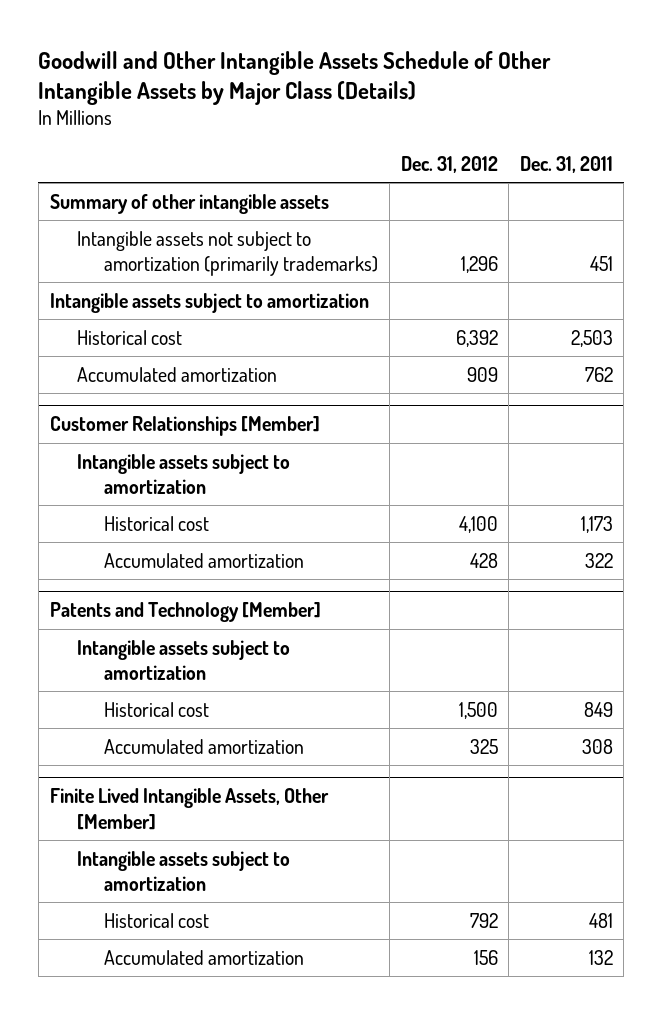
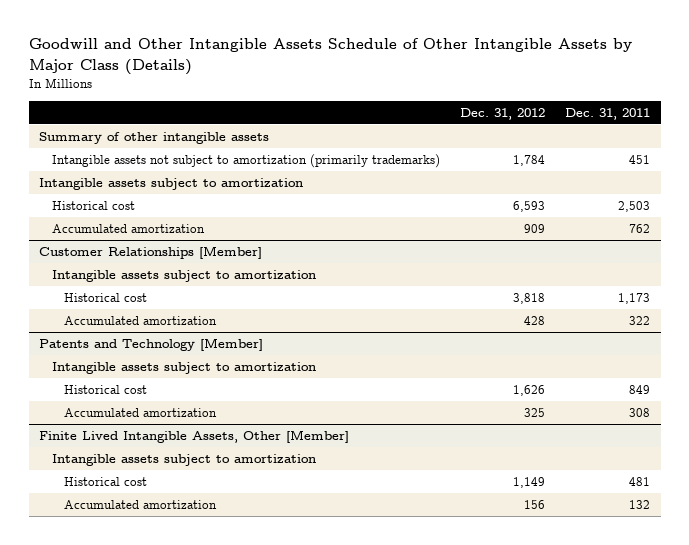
- Intangible assets not subject to amortization (primarily trademarks) | 1,296 | 451
+ Intangible assets not subject to amortization (primarily trademarks) | 1,784 | 451
- Historical cost | 6,392 | 2,503
+ Historical cost | 6,593 | 2,503
@ Customer Relationships [Member]
- Historical cost | 4,100 | 1,173
+ Historical cost | 3,818 | 1,173
@ Patents and Technology [Member]
- Historical cost | 1,500 | 849
+ Historical cost | 1,626 | 849
@ Finite Lived Intangible Assets, Other [Member]
- Historical cost | 792 | 481
+ Historical cost | 1,149 | 481

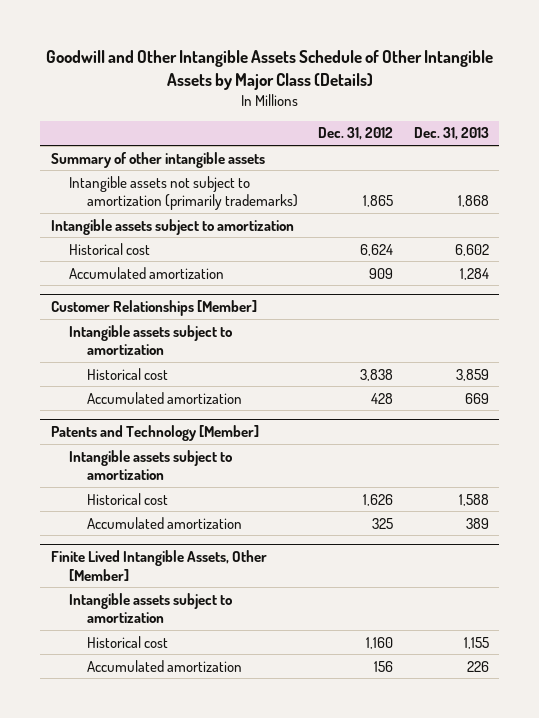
- | Dec. 31, 2012 | Dec. 31, 2011
+ | Dec. 31, 2012 | Dec. 31, 2013
- Intangible assets not subject to amortization (primarily trademarks) | 1,784 | 451
+ Intangible assets not subject to amortization (primarily trademarks) | 1,865 | 1,868
- Historical cost | 6,593 | 2,503
+ Historical cost | 6,624 | 6,602
@ Customer Relationships [Member]
- Historical cost | 3,818 | 1,173
+ Historical cost | 3,838 | 3,859
@ Finite Lived Intangible Assets, Other [Member]
- Historical cost | 1,149 | 481
+ Historical cost | 1,160 | 1,155

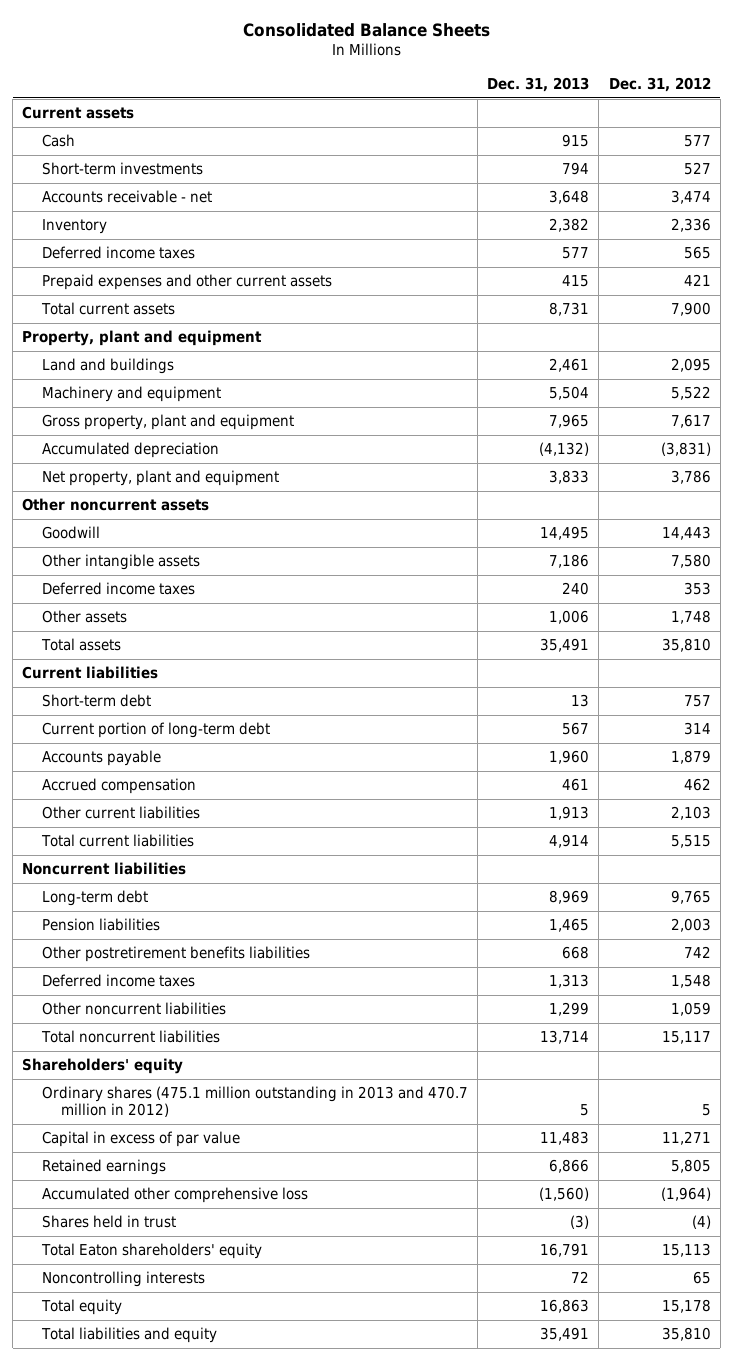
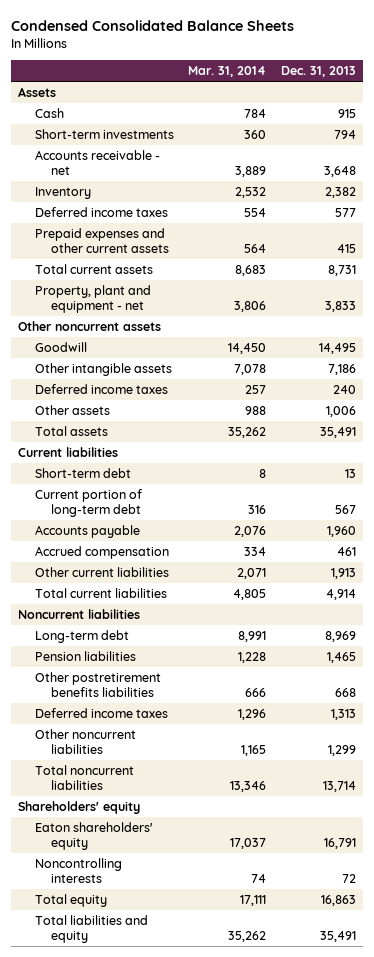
- Consolidated Balance Sheets
+ Condensed Consolidated Balance Sheets
- | Dec. 31, 2013 | Dec. 31, 2012
+ | Mar. 31, 2014 | Dec. 31, 2013
- Current assets
+ Assets
- Property, plant and equipment
- Land and buildings | 2,461 | 2,095
- Machinery and equipment | 5,504 | 5,522
- Gross property, plant and equipment | 7,965 | 7,617
- Accumulated depreciation | (4,132) | (3,831)
- Net property, plant and equipment | 3,833 | 3,786
+ Property, plant and equipment - net | 3,806 | 3,833
- Ordinary shares (475.1 million outstanding in 2013 and 470.7 million in 2012) | 5 | 5
- Capital in excess of par value | 11,483 | 11,271
- Retained earnings | 6,866 | 5,805
- Accumulated other comprehensive loss | (1,560) | (1,964)
- Shares held in trust | (3) | (4)
- Total Eaton shareholders' equity | 16,791 | 15,113
+ Eaton shareholders' equity | 17,037 | 16,791

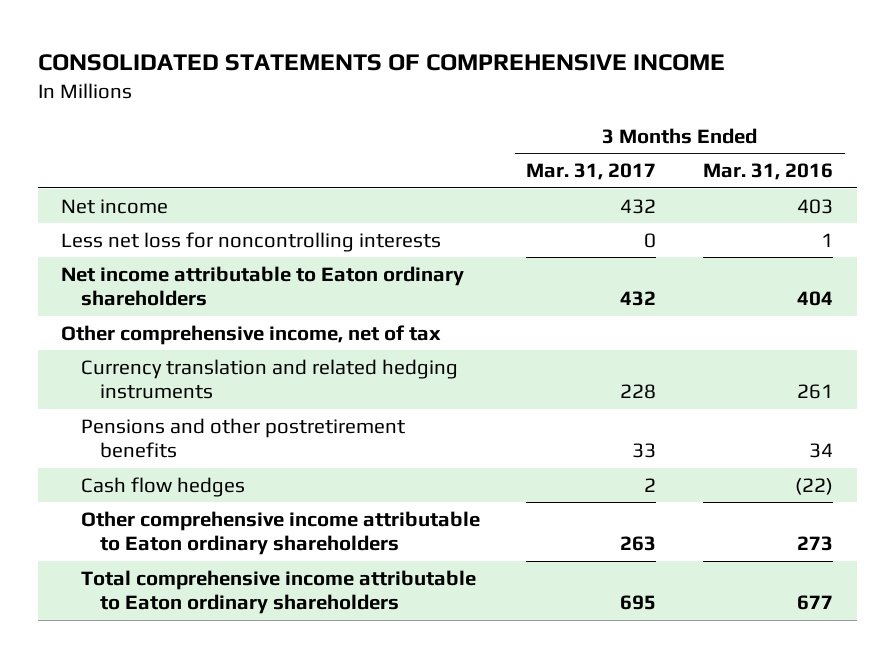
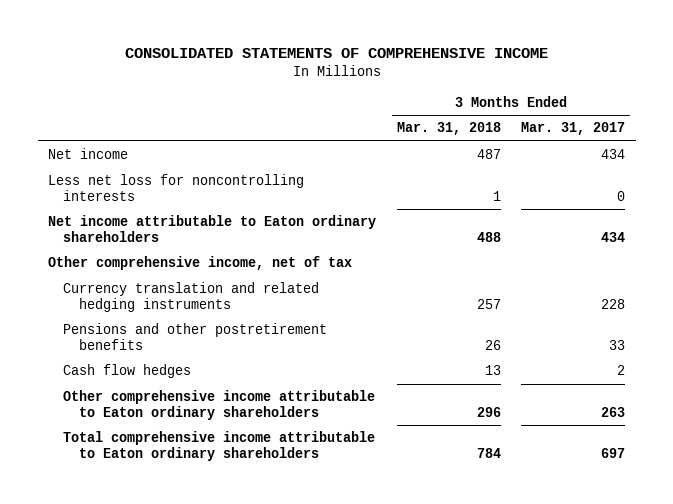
- | 3 Months Ended Mar. 31, 2017 | 3 Months Ended Mar. 31, 2016
+ | 3 Months Ended Mar. 31, 2018 | 3 Months Ended Mar. 31, 2017
- Net income | 432 | 403
+ Net income | 487 | 434
- Net income attributable to Eaton ordinary shareholders | 432 | 404
+ Net income attributable to Eaton ordinary shareholders | 488 | 434
- Total comprehensive income attributable to Eaton ordinary shareholders | 695 | 677
+ Total comprehensive income attributable to Eaton ordinary shareholders | 784 | 697

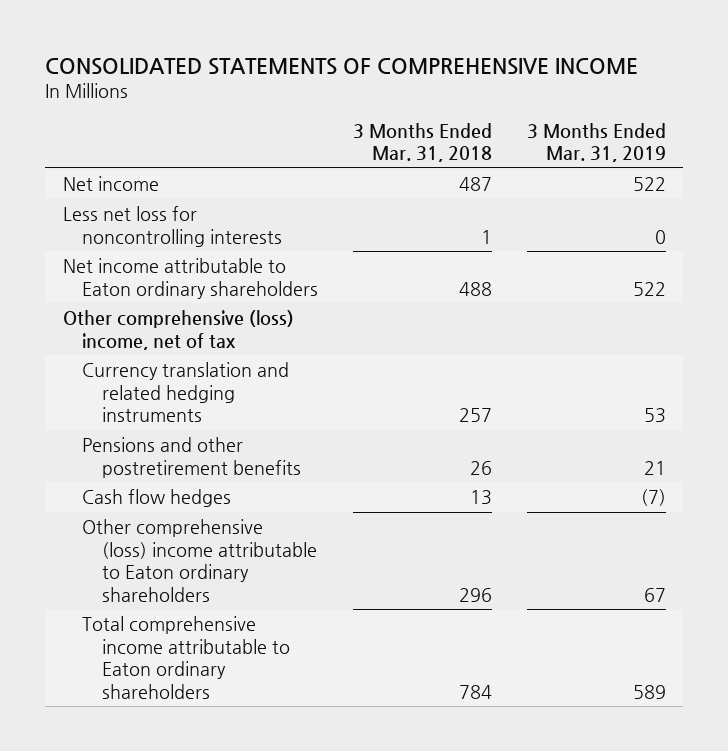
- | 3 Months Ended Mar. 31, 2018 | 3 Months Ended Mar. 31, 2017
+ | 3 Months Ended Mar. 31, 2018 | 3 Months Ended Mar. 31, 2019
- Other comprehensive income, net of tax
+ Other comprehensive (loss) income, net of tax
- Other comprehensive income attributable to Eaton ordinary shareholders | 296 | 263
+ Other comprehensive (loss) income attributable to Eaton ordinary shareholders | 296 | 67

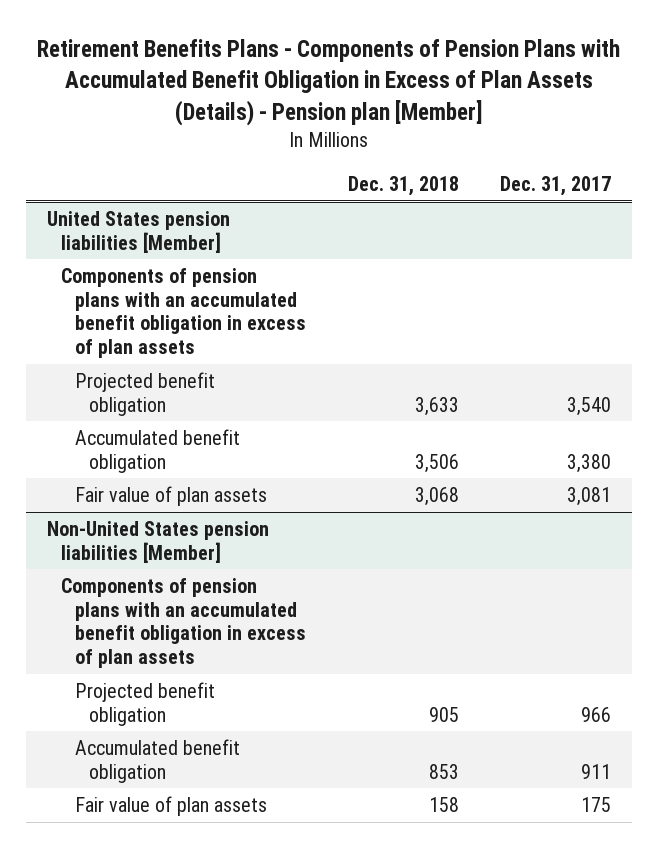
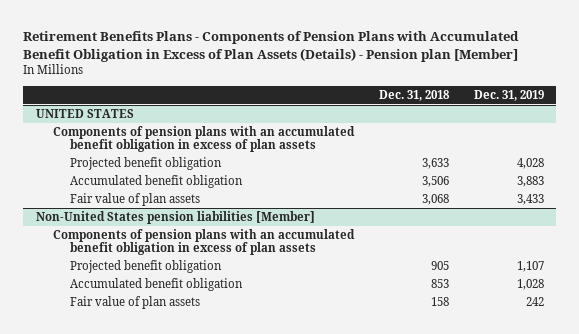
- | Dec. 31, 2018 | Dec. 31, 2017
+ | Dec. 31, 2018 | Dec. 31, 2019
- United States pension liabilities [Member]
+ UNITED STATES

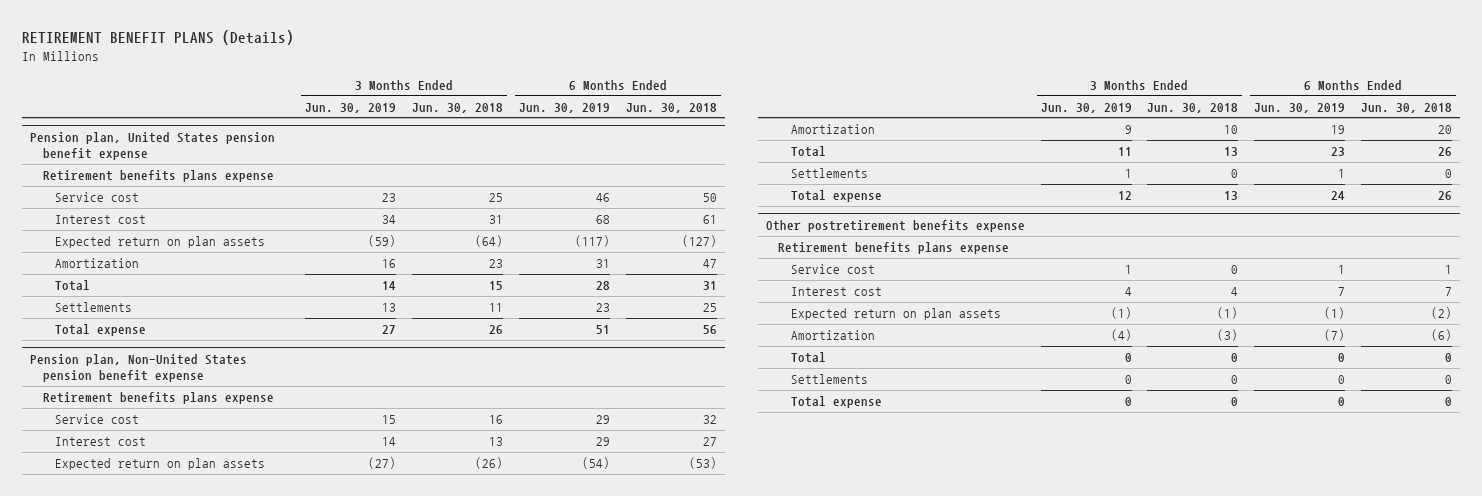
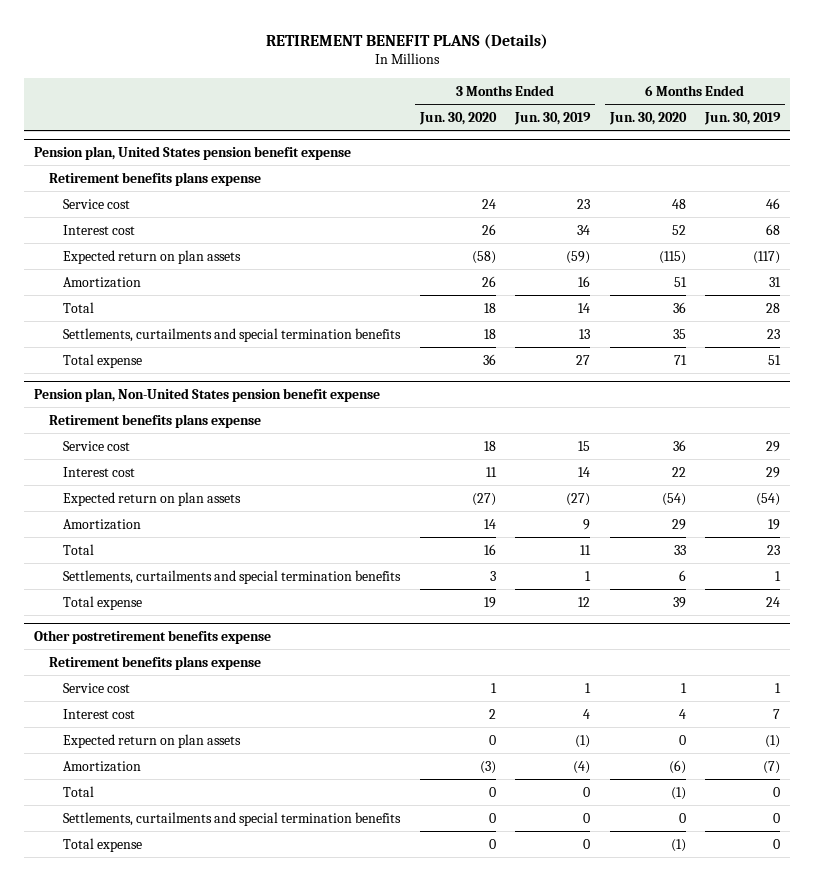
- | 3 Months Ended Jun. 30, 2019 | 3 Months Ended Jun. 30, 2018 | 6 Months Ended Jun. 30, 2019 | 6 Months Ended Jun. 30, 2018
+ | 3 Months Ended Jun. 30, 2020 | 3 Months Ended Jun. 30, 2019 | 6 Months Ended Jun. 30, 2020 | 6 Months Ended Jun. 30, 2019
@ Pension plan, United States pension benefit expense
- Settlements | 13 | 11 | 23 | 25
+ Settlements, curtailments and special termination benefits | 18 | 13 | 35 | 23
@ Pension plan, Non-United States pension benefit expense
- Settlements | 1 | 0 | 1 | 0
+ Settlements, curtailments and special termination benefits | 3 | 1 | 6 | 1
@ Other postretirement benefits expense
- Settlements | 0 | 0 | 0 | 0
+ Settlements, curtailments and special termination benefits | 0 | 0 | 0 | 0

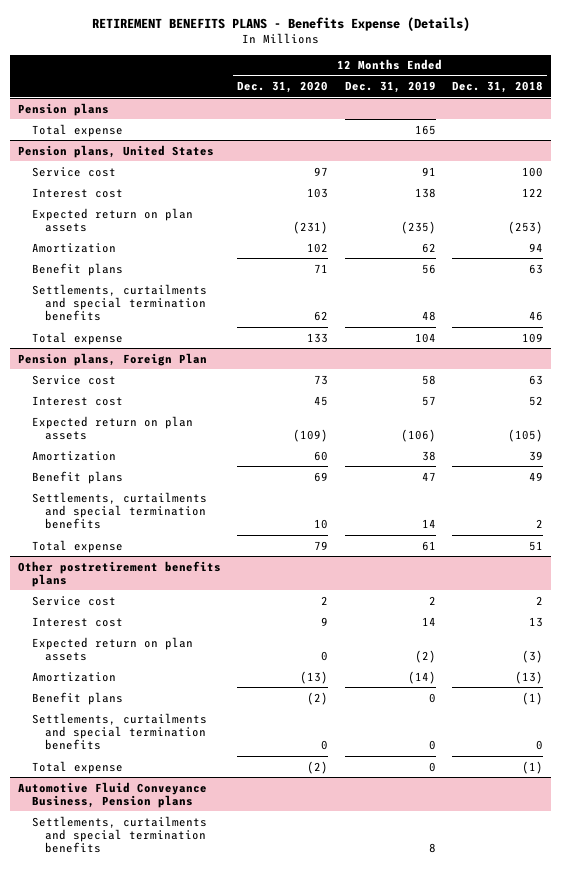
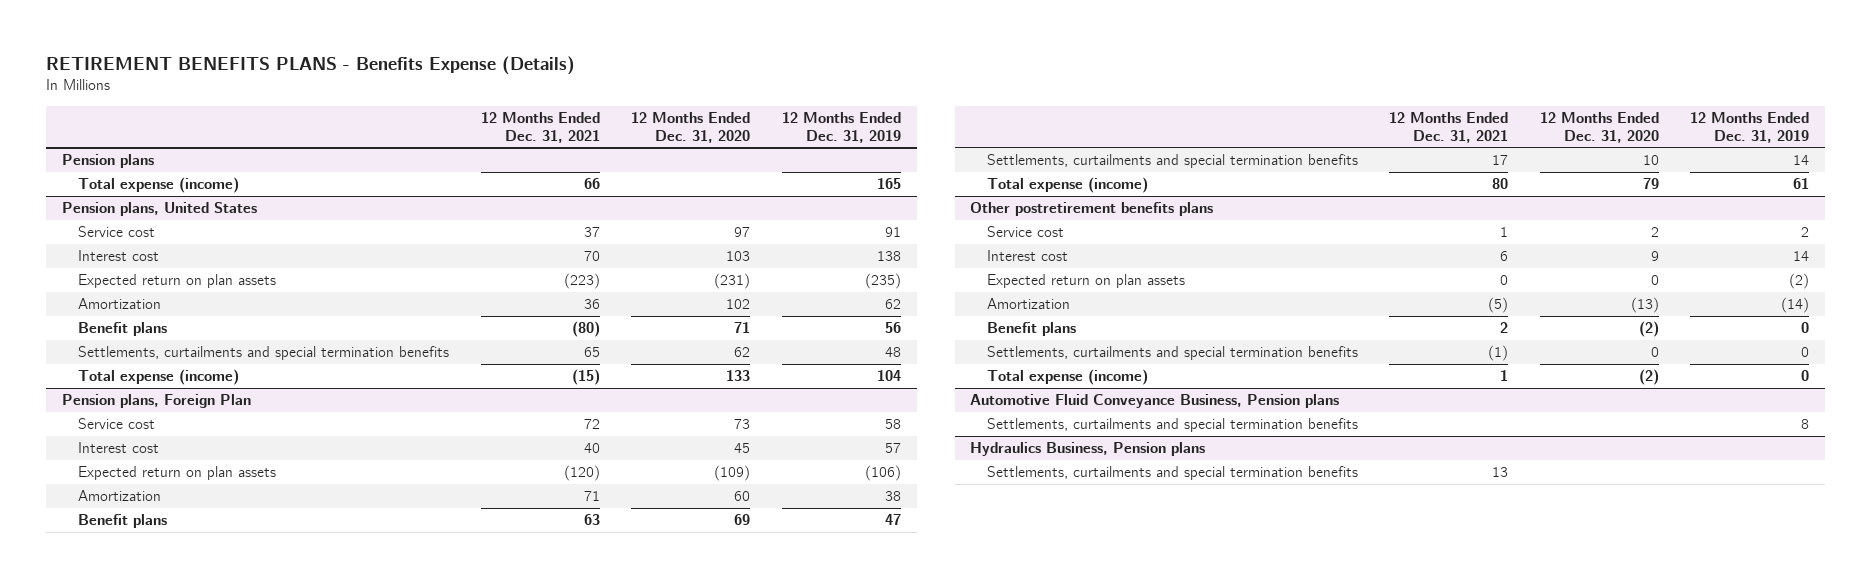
- | 12 Months Ended Dec. 31, 2020 | 12 Months Ended Dec. 31, 2019 | 12 Months Ended Dec. 31, 2018
+ | 12 Months Ended Dec. 31, 2021 | 12 Months Ended Dec. 31, 2020 | 12 Months Ended Dec. 31, 2019
@ Pension plans
- Total expense | | 165 |
+ Total expense (income) | 66 | | 165
@ Pension plans, United States
- Total expense | 133 | 104 | 109
+ Total expense (income) | (15) | 133 | 104
@ Pension plans, Foreign Plan
- Total expense | 79 | 61 | 51
+ Total expense (income) | 80 | 79 | 61
@ Other postretirement benefits plans
- Total expense | (2) | 0 | (1)
+ Total expense (income) | 1 | (2) | 0
+ Hydraulics Business, Pension plans
+ Settlements, curtailments and special termination benefits | 13 | |

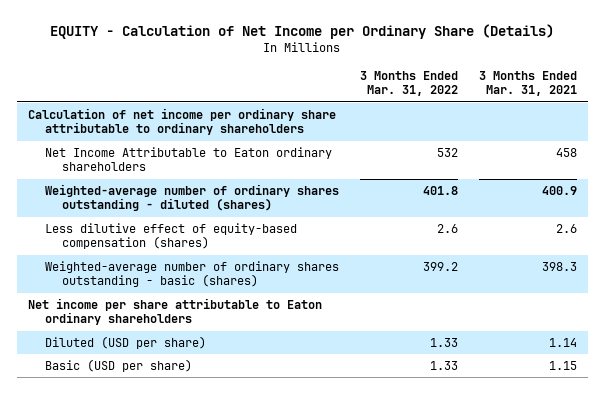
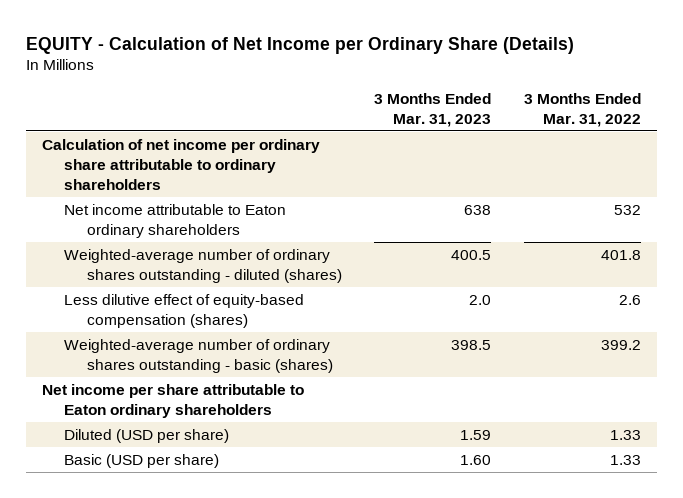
- | 3 Months Ended Mar. 31, 2022 | 3 Months Ended Mar. 31, 2021
+ | 3 Months Ended Mar. 31, 2023 | 3 Months Ended Mar. 31, 2022
- Net Income Attributable to Eaton ordinary shareholders | 532 | 458
+ Net income attributable to Eaton ordinary shareholders | 638 | 532

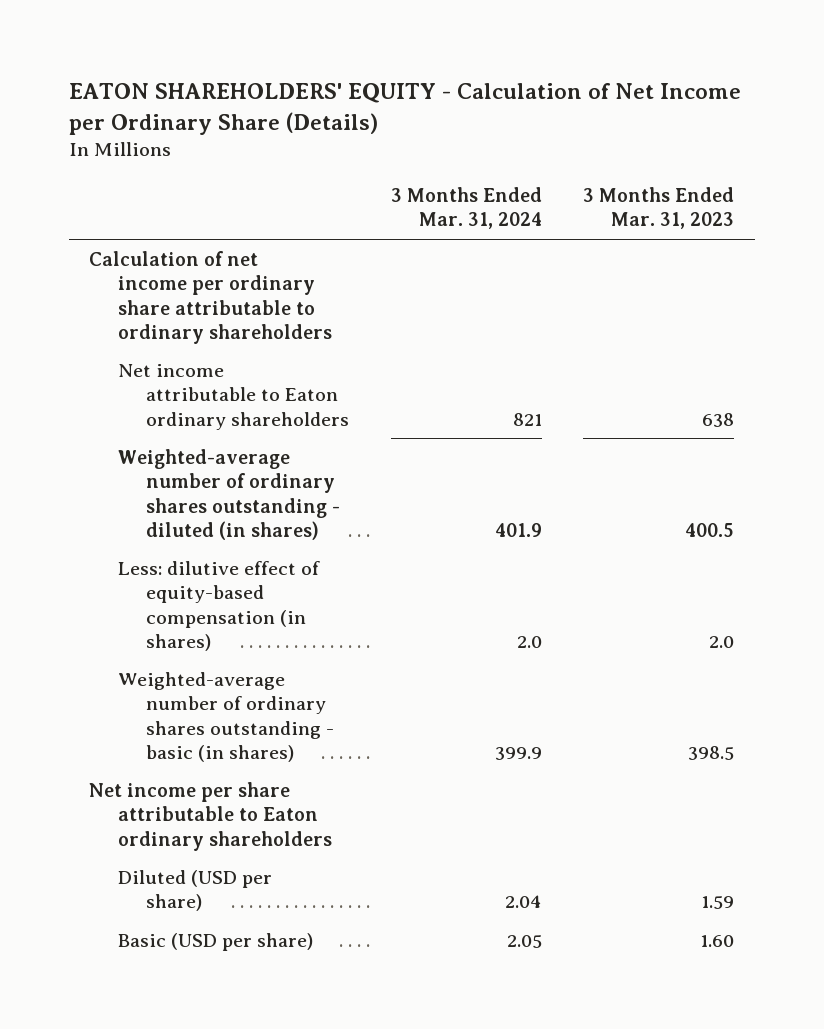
- EQUITY - Calculation of Net Income per Ordinary Share (Details)
+ EATON SHAREHOLDERS' EQUITY - Calculation of Net Income per Ordinary Share (Details)
- | 3 Months Ended Mar. 31, 2023 | 3 Months Ended Mar. 31, 2022
+ | 3 Months Ended Mar. 31, 2024 | 3 Months Ended Mar. 31, 2023
- Weighted-average number of ordinary shares outstanding - diluted (shares) | 400.5 | 401.8
- Less dilutive effect of equity-based compensation (shares) | 2.0 | 2.6
- Weighted-average number of ordinary shares outstanding - basic (shares) | 398.5 | 399.2
+ Weighted-average number of ordinary shares outstanding - diluted (in shares) | 401.9 | 400.5
+ Less: dilutive effect of equity-based compensation (in shares) | 2.0 | 2.0
+ Weighted-average number of ordinary shares outstanding - basic (in shares) | 399.9 | 398.5

